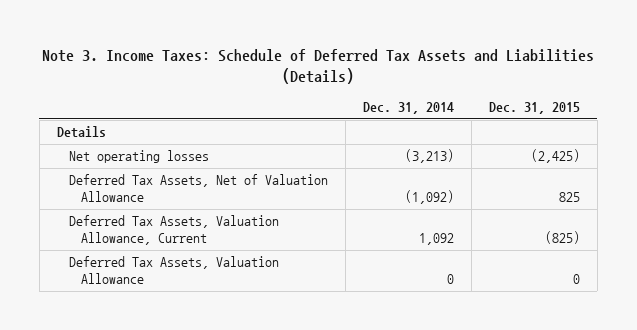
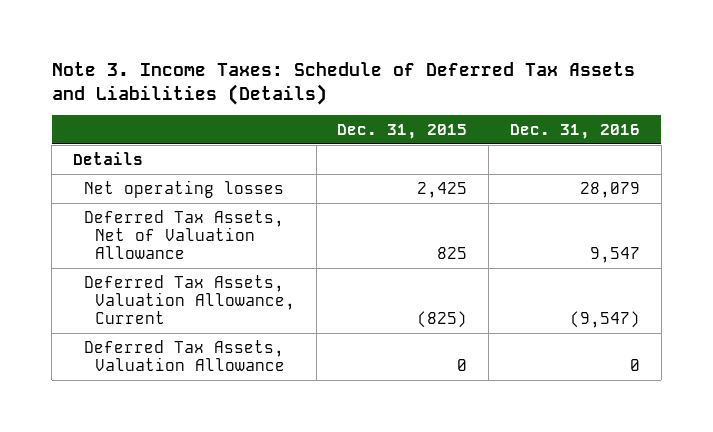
- | Dec. 31, 2014 | Dec. 31, 2015
+ | Dec. 31, 2015 | Dec. 31, 2016
- Net operating losses | (3,213) | (2,425)
+ Net operating losses | 2,425 | 28,079

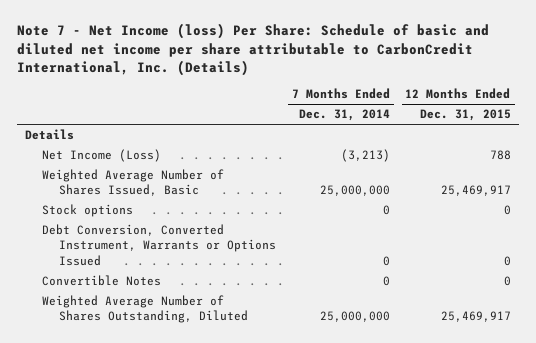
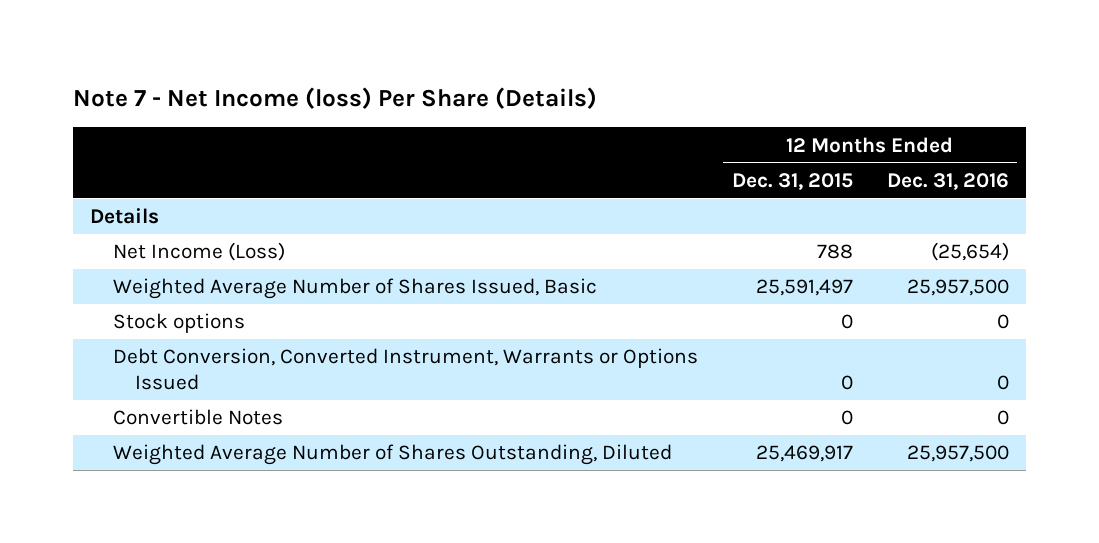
- Note 7 - Net Income (loss) Per Share: Schedule of basic and diluted net income per share attributable to CarbonCredit International, Inc. (Details)
+ Note 7 - Net Income (loss) Per Share (Details)
- | 7 Months Ended Dec. 31, 2014 | 12 Months Ended Dec. 31, 2015
+ | 12 Months Ended Dec. 31, 2015 | 12 Months Ended Dec. 31, 2016
- Weighted Average Number of Shares Issued, Basic | 25,000,000 | 25,469,917
+ Weighted Average Number of Shares Issued, Basic | 25,591,497 | 25,957,500

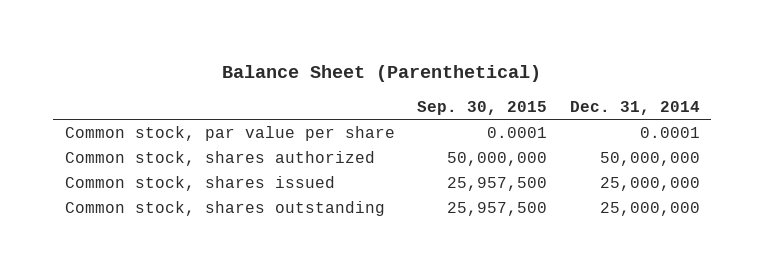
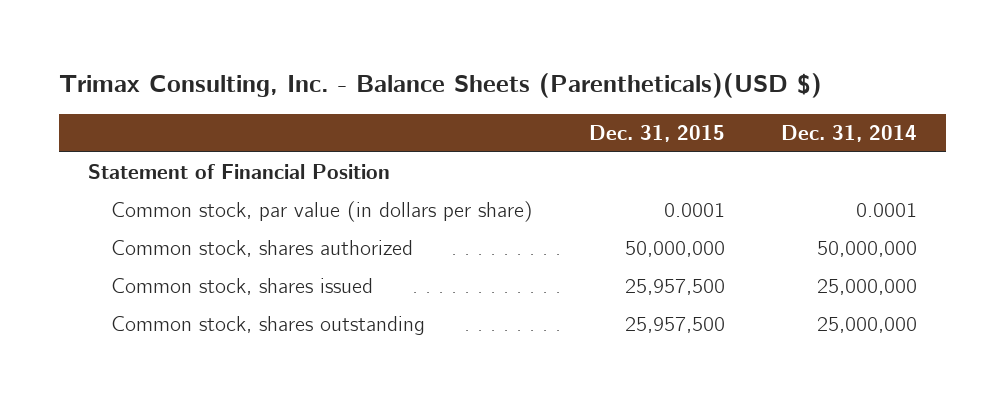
- Balance Sheet (Parenthetical)
+ Trimax Consulting, Inc. - Balance Sheets (Parentheticals)(USD $)
- | Sep. 30, 2015 | Dec. 31, 2014
+ | Dec. 31, 2015 | Dec. 31, 2014
- Common stock, par value per share | 0.0001 | 0.0001
+ Statement of Financial Position
+ Common stock, par value (in dollars per share) | 0.0001 | 0.0001

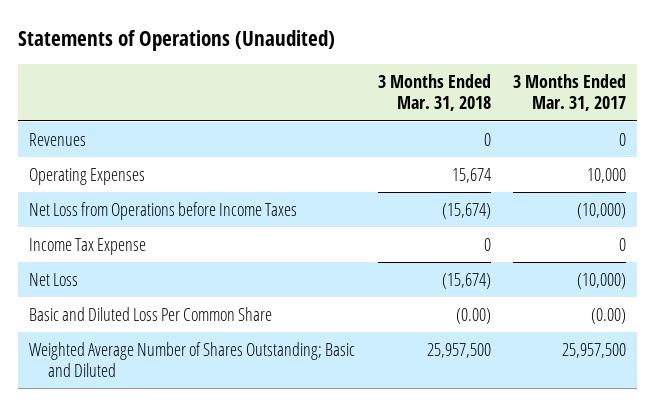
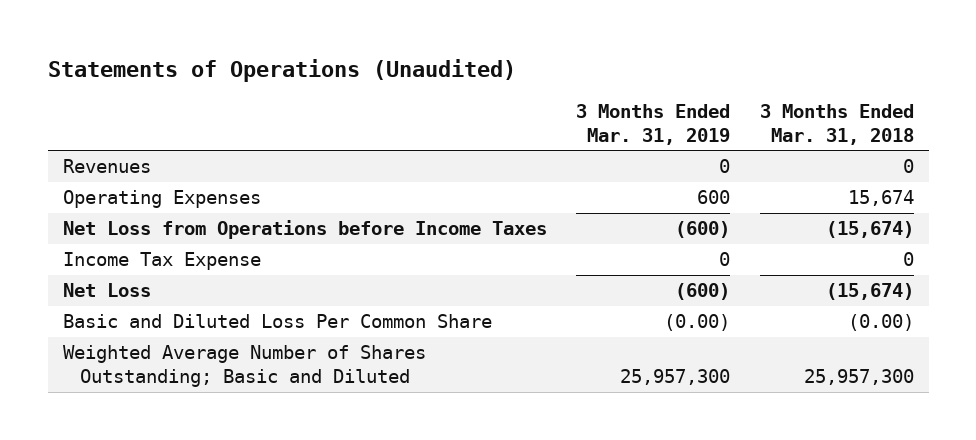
- | 3 Months Ended Mar. 31, 2018 | 3 Months Ended Mar. 31, 2017
+ | 3 Months Ended Mar. 31, 2019 | 3 Months Ended Mar. 31, 2018
- Weighted Average Number of Shares Outstanding; Basic and Diluted | 25,957,500 | 25,957,500
+ Weighted Average Number of Shares Outstanding; Basic and Diluted | 25,957,300 | 25,957,300

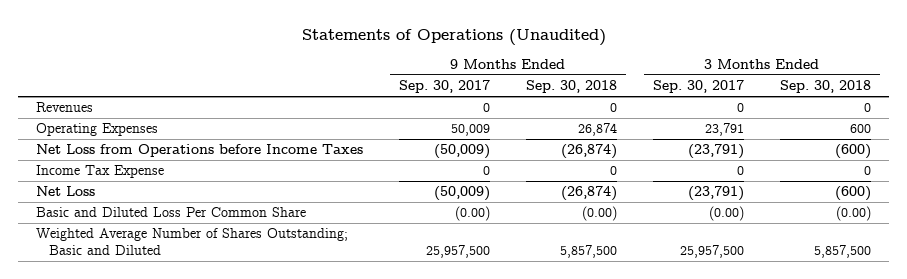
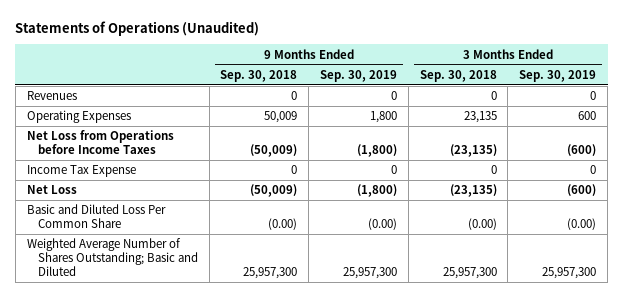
- | 9 Months Ended Sep. 30, 2017 | 9 Months Ended Sep. 30, 2018 | 3 Months Ended Sep. 30, 2017 | 3 Months Ended Sep. 30, 2018
+ | 9 Months Ended Sep. 30, 2018 | 9 Months Ended Sep. 30, 2019 | 3 Months Ended Sep. 30, 2018 | 3 Months Ended Sep. 30, 2019
- Operating Expenses | 50,009 | 26,874 | 23,791 | 600
- Net Loss from Operations before Income Taxes | (50,009) | (26,874) | (23,791) | (600)
+ Operating Expenses | 50,009 | 1,800 | 23,135 | 600
+ Net Loss from Operations before Income Taxes | (50,009) | (1,800) | (23,135) | (600)
- Net Loss | (50,009) | (26,874) | (23,791) | (600)
+ Net Loss | (50,009) | (1,800) | (23,135) | (600)
- Weighted Average Number of Shares Outstanding; Basic and Diluted | 25,957,500 | 5,857,500 | 25,957,500 | 5,857,500
+ Weighted Average Number of Shares Outstanding; Basic and Diluted | 25,957,300 | 25,957,300 | 25,957,300 | 25,957,300

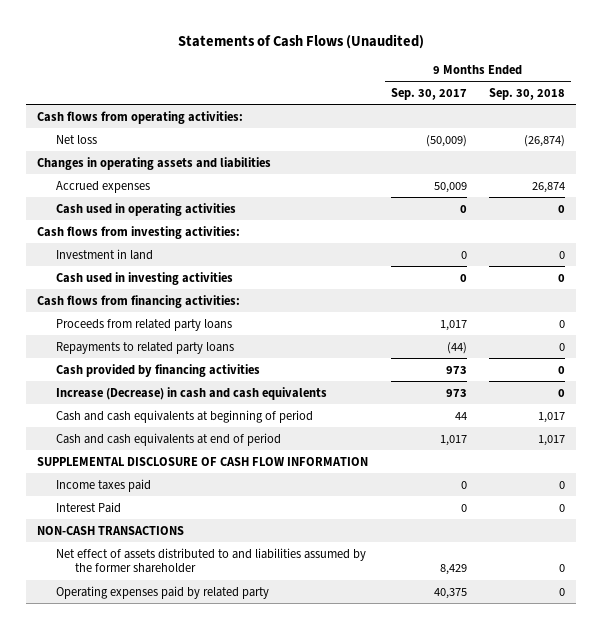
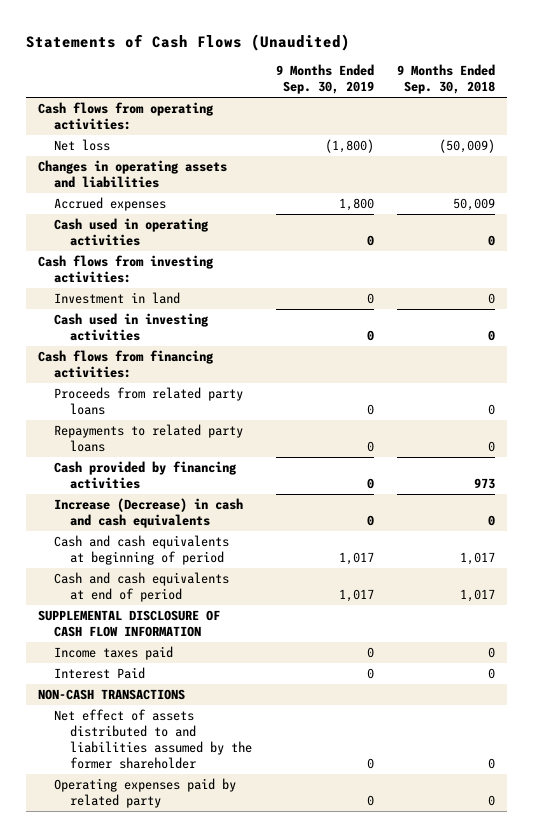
- | 9 Months Ended Sep. 30, 2017 | 9 Months Ended Sep. 30, 2018
+ | 9 Months Ended Sep. 30, 2019 | 9 Months Ended Sep. 30, 2018
- Net loss | (50,009) | (26,874)
+ Net loss | (1,800) | (50,009)
- Accrued expenses | 50,009 | 26,874
+ Accrued expenses | 1,800 | 50,009
- Cash provided by financing activities | 973 | 0
+ Cash provided by financing activities | 0 | 973

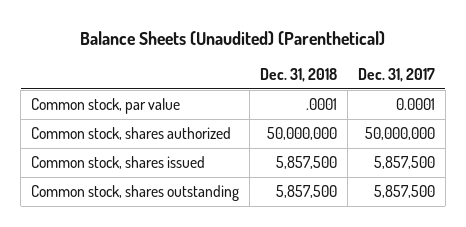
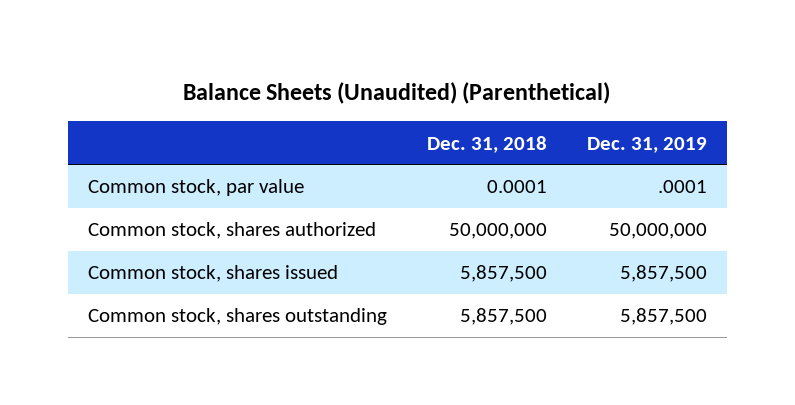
- | Dec. 31, 2018 | Dec. 31, 2017
+ | Dec. 31, 2018 | Dec. 31, 2019
- Common stock, par value | .0001 | 0.0001
+ Common stock, par value | 0.0001 | .0001

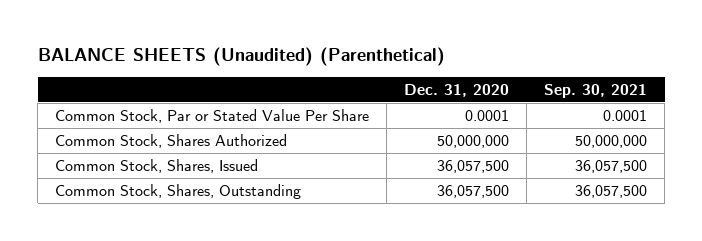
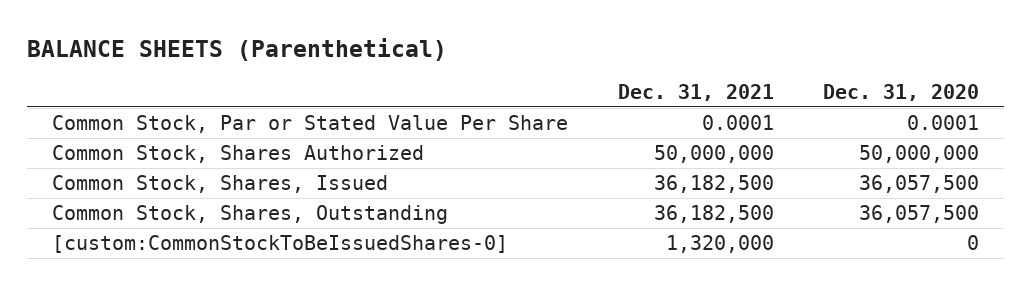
- BALANCE SHEETS (Unaudited) (Parenthetical)
+ BALANCE SHEETS (Parenthetical)
- | Dec. 31, 2020 | Sep. 30, 2021
+ | Dec. 31, 2021 | Dec. 31, 2020
+ [custom:CommonStockToBeIssuedShares-0] | 1,320,000 | 0

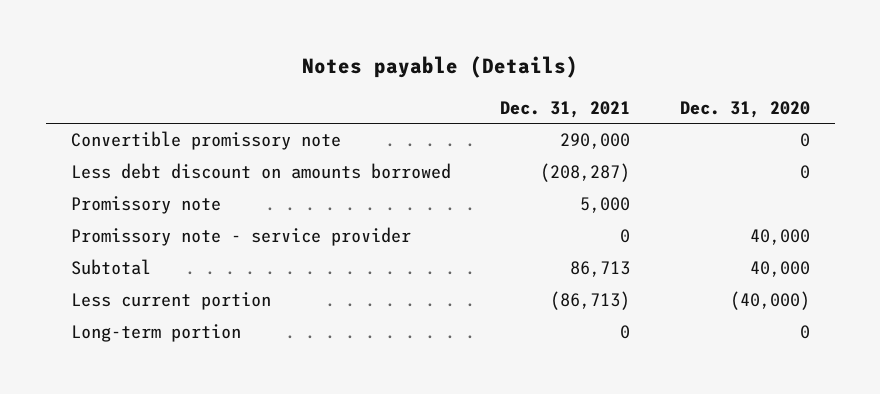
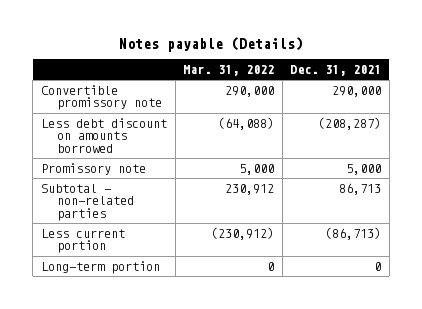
- | Dec. 31, 2021 | Dec. 31, 2020
+ | Mar. 31, 2022 | Dec. 31, 2021
- Promissory note - service provider | 0 | 40,000
- Subtotal | 86,713 | 40,000
+ Subtotal - non-related parties | 230,912 | 86,713

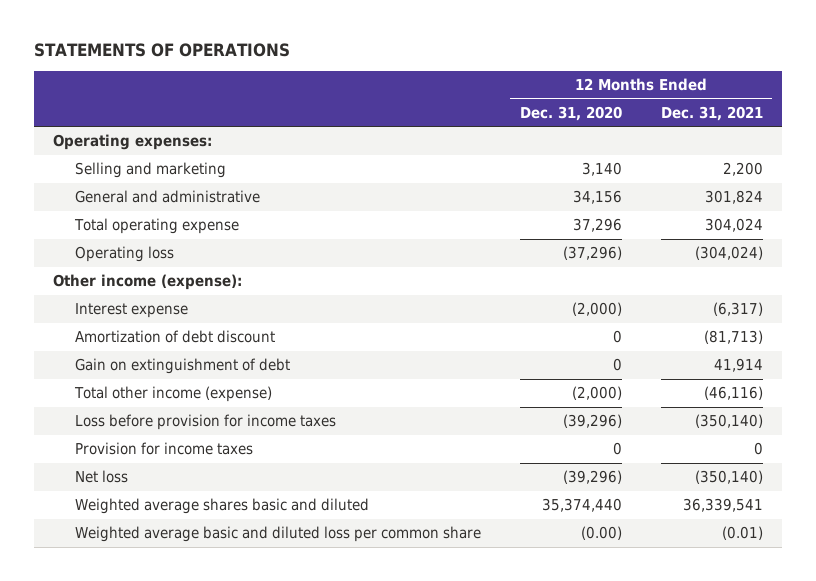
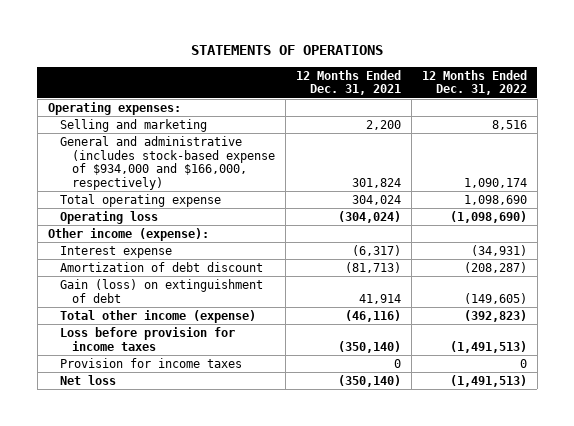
- | 12 Months Ended Dec. 31, 2020 | 12 Months Ended Dec. 31, 2021
+ | 12 Months Ended Dec. 31, 2021 | 12 Months Ended Dec. 31, 2022
- General and administrative | 34,156 | 301,824
+ General and administrative (includes stock-based expense of $934,000 and $166,000, respectively) | 301,824 | 1,090,174
- Gain on extinguishment of debt | 0 | 41,914
+ Gain (loss) on extinguishment of debt | 41,914 | (149,605)
- Weighted average shares basic and diluted | 35,374,440 | 36,339,541
- Weighted average basic and diluted loss per common share | (0.00) | (0.01)

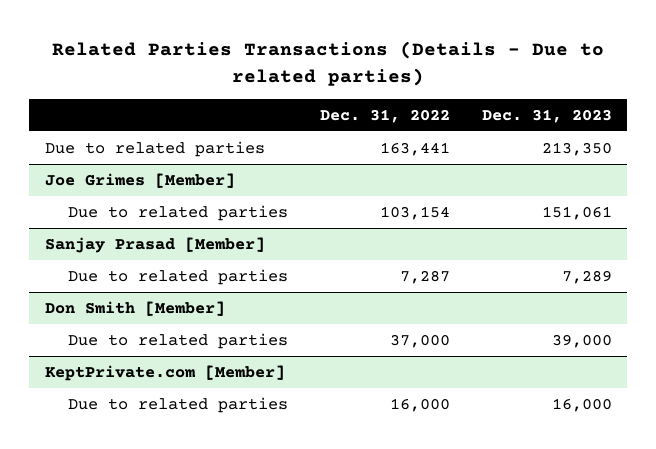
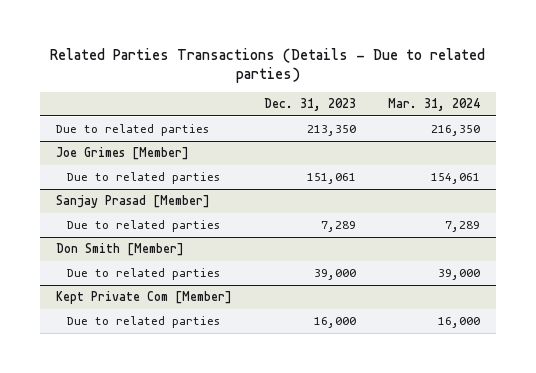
- | Dec. 31, 2022 | Dec. 31, 2023
+ | Dec. 31, 2023 | Mar. 31, 2024
- KeptPrivate.com [Member]
+ Kept Private Com [Member]

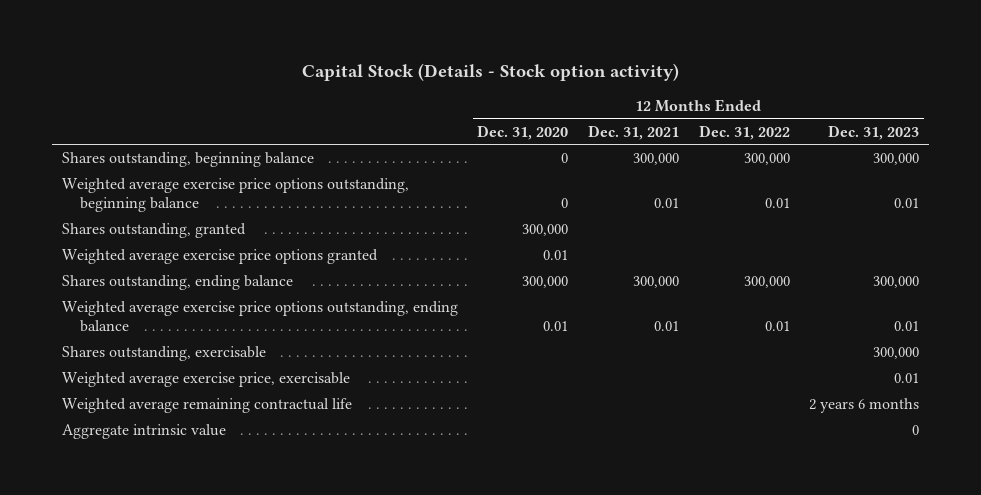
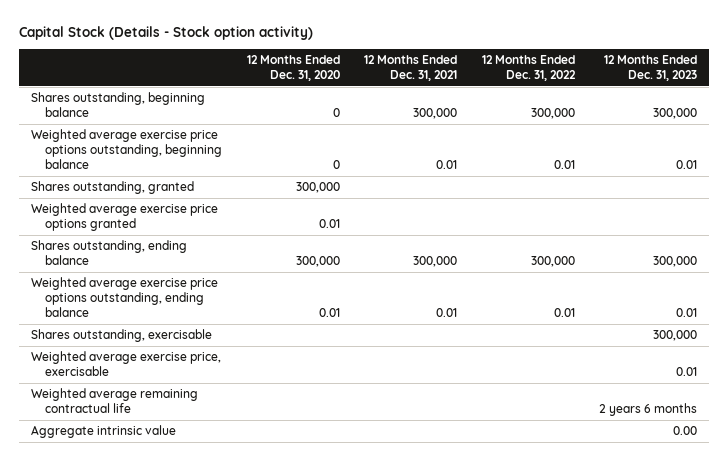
- Aggregate intrinsic value | | | | 0
+ Aggregate intrinsic value | | | | 0.00

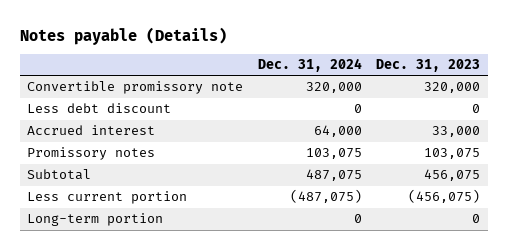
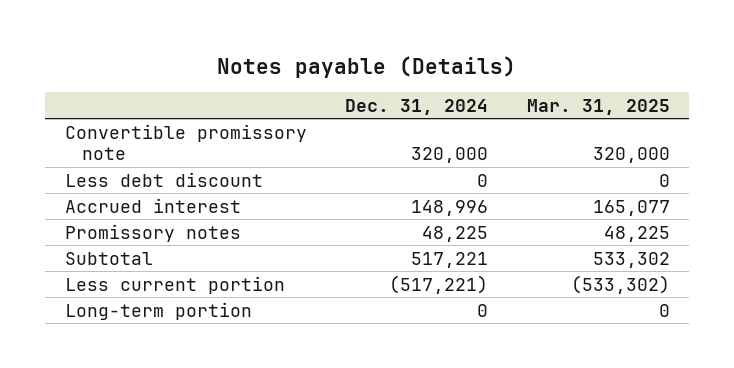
- | Dec. 31, 2024 | Dec. 31, 2023
+ | Dec. 31, 2024 | Mar. 31, 2025
- Accrued interest | 64,000 | 33,000
- Promissory notes | 103,075 | 103,075
- Subtotal | 487,075 | 456,075
- Less current portion | (487,075) | (456,075)
+ Accrued interest | 148,996 | 165,077
+ Promissory notes | 48,225 | 48,225
+ Subtotal | 517,221 | 533,302
+ Less current portion | (517,221) | (533,302)

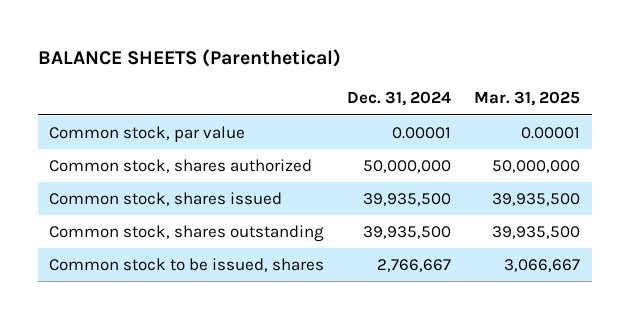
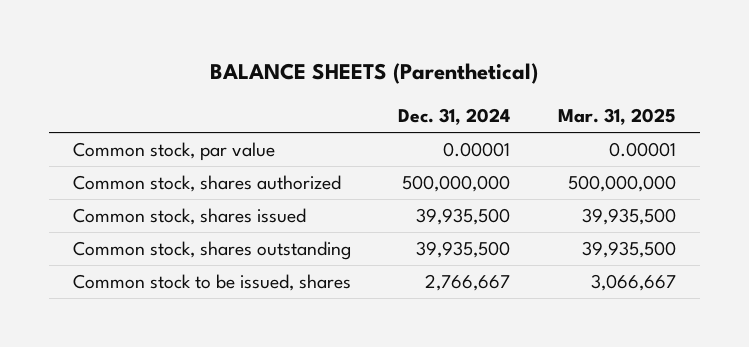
- Common stock, shares authorized | 50,000,000 | 50,000,000
+ Common stock, shares authorized | 500,000,000 | 500,000,000

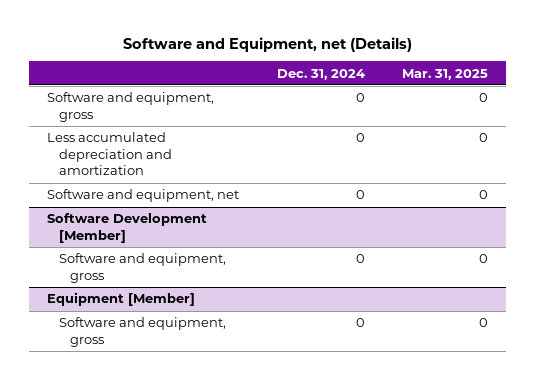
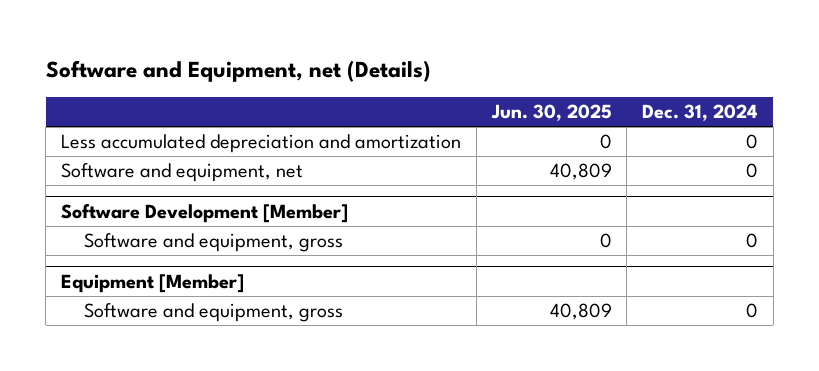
- | Dec. 31, 2024 | Mar. 31, 2025
+ | Jun. 30, 2025 | Dec. 31, 2024
- Software and equipment, gross | 0 | 0

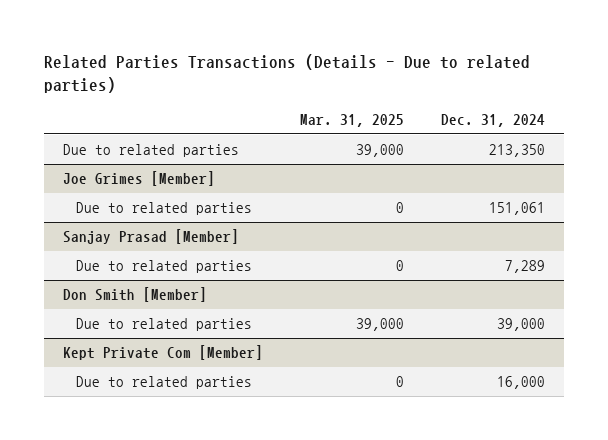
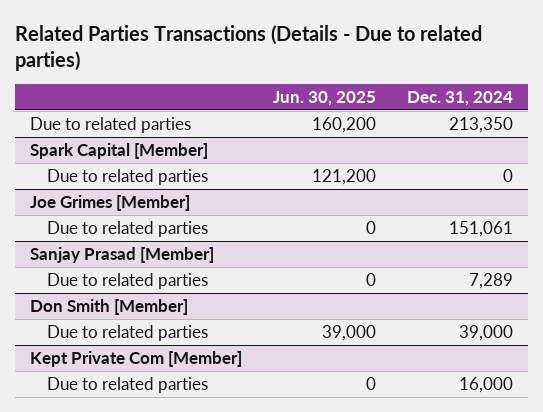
- | Mar. 31, 2025 | Dec. 31, 2024
+ | Jun. 30, 2025 | Dec. 31, 2024
+ Spark Capital [Member]
+ Due to related parties | 121,200 | 0

